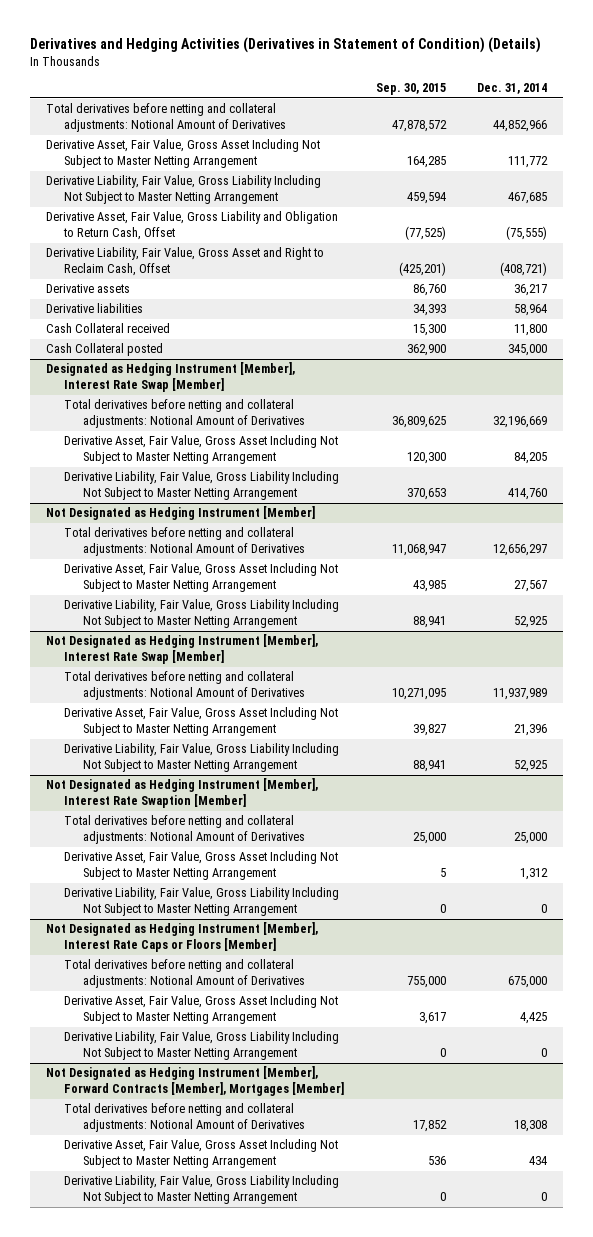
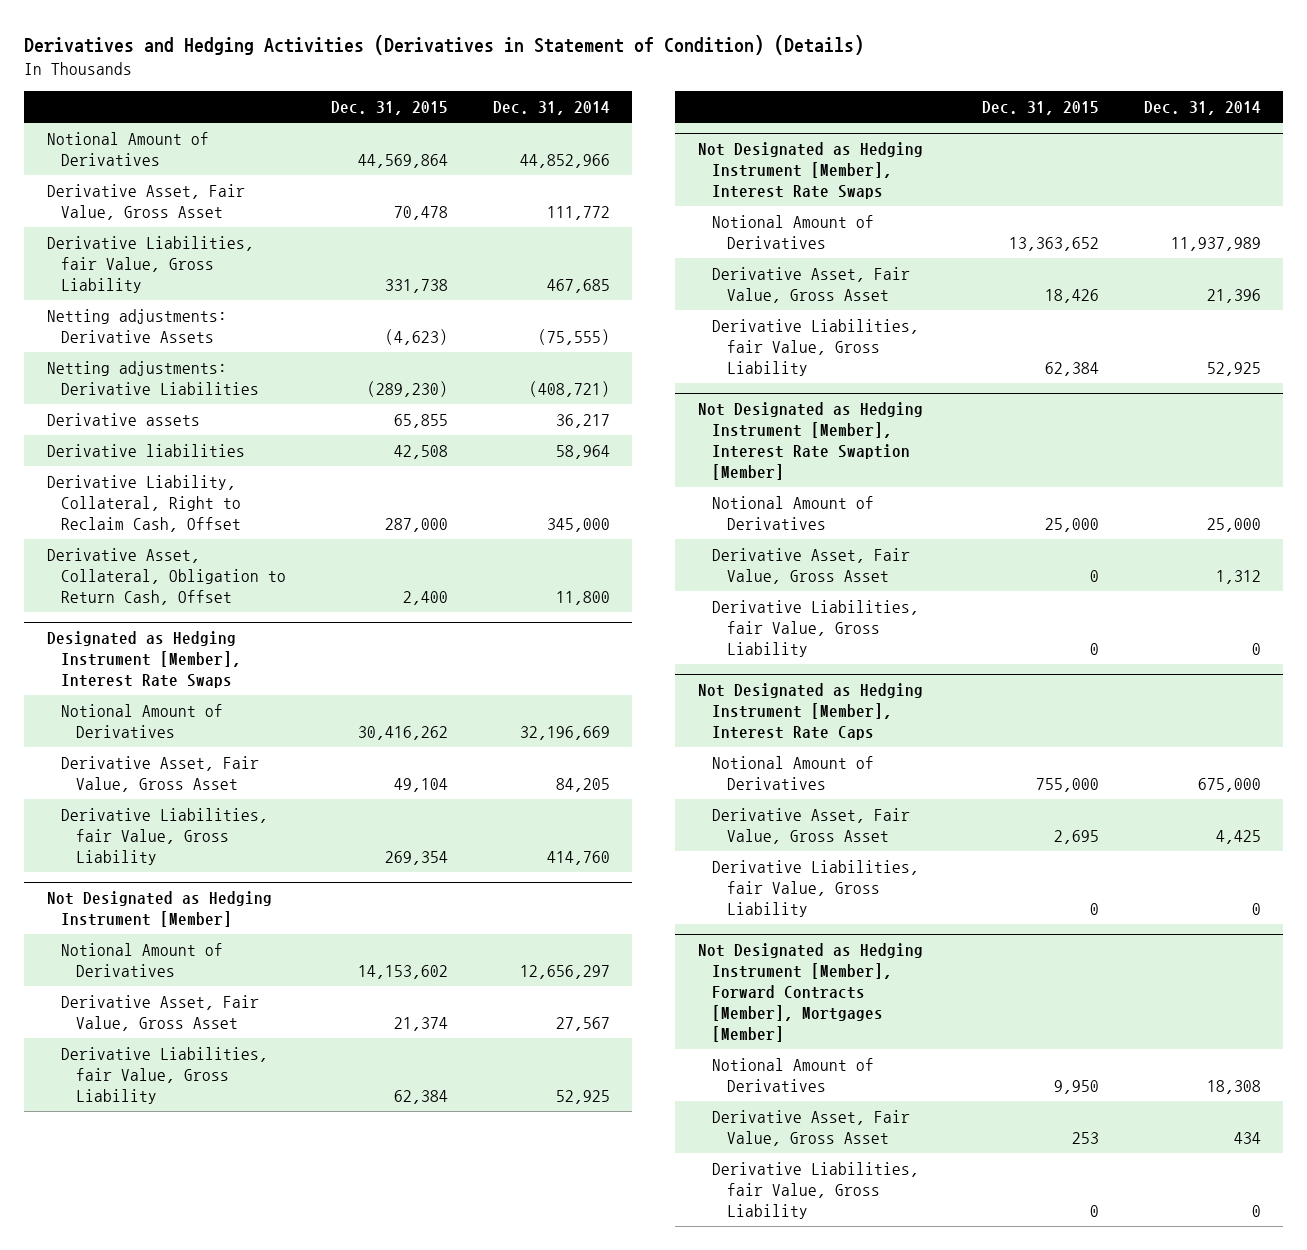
- | Sep. 30, 2015 | Dec. 31, 2014
+ | Dec. 31, 2015 | Dec. 31, 2014
- Total derivatives before netting and collateral adjustments: Notional Amount of Derivatives | 47,878,572 | 44,852,966
- Derivative Asset, Fair Value, Gross Asset Including Not Subject to Master Netting Arrangement | 164,285 | 111,772
- Derivative Liability, Fair Value, Gross Liability Including Not Subject to Master Netting Arrangement | 459,594 | 467,685
- Derivative Asset, Fair Value, Gross Liability and Obligation to Return Cash, Offset | (77,525) | (75,555)
- Derivative Liability, Fair Value, Gross Asset and Right to Reclaim Cash, Offset | (425,201) | (408,721)
+ Notional Amount of Derivatives | 44,569,864 | 44,852,966
+ Derivative Asset, Fair Value, Gross Asset | 70,478 | 111,772
+ Derivative Liabilities, fair Value, Gross Liability | 331,738 | 467,685
+ Netting adjustments: Derivative Assets | (4,623) | (75,555)
+ Netting adjustments: Derivative Liabilities | (289,230) | (408,721)
- Cash Collateral received | 15,300 | 11,800
- Cash Collateral posted | 362,900 | 345,000
- Designated as Hedging Instrument [Member], Interest Rate Swap [Member]
- Total derivatives before netting and collateral adjustments: Notional Amount of Derivatives | 36,809,625 | 32,196,669
- Derivative Asset, Fair Value, Gross Asset Including Not Subject to Master Netting Arrangement | 120,300 | 84,205
- Derivative Liability, Fair Value, Gross Liability Including Not Subject to Master Netting Arrangement | 370,653 | 414,760
+ Derivative Liability, Collateral, Right to Reclaim Cash, Offset | 287,000 | 345,000
+ Derivative Asset, Collateral, Obligation to Return Cash, Offset | 2,400 | 11,800
+ Designated as Hedging Instrument [Member], Interest Rate Swaps
+ Notional Amount of Derivatives | 30,416,262 | 32,196,669
+ Derivative Asset, Fair Value, Gross Asset | 49,104 | 84,205
+ Derivative Liabilities, fair Value, Gross Liability | 269,354 | 414,760
@ Not Designated as Hedging Instrument [Member]
- Total derivatives before netting and collateral adjustments: Notional Amount of Derivatives | 11,068,947 | 12,656,297
- Derivative Asset, Fair Value, Gross Asset Including Not Subject to Master Netting Arrangement | 43,985 | 27,567
- Derivative Liability, Fair Value, Gross Liability Including Not Subject to Master Netting Arrangement | 88,941 | 52,925
- Not Designated as Hedging Instrument [Member], Interest Rate Swap [Member]
- Total derivatives before netting and collateral adjustments: Notional Amount of Derivatives | 10,271,095 | 11,937,989
- Derivative Asset, Fair Value, Gross Asset Including Not Subject to Master Netting Arrangement | 39,827 | 21,396
- Derivative Liability, Fair Value, Gross Liability Including Not Subject to Master Netting Arrangement | 88,941 | 52,925
@ Not Designated as Hedging Instrument [Member]
+ Notional Amount of Derivatives | 14,153,602 | 12,656,297
+ Derivative Asset, Fair Value, Gross Asset | 21,374 | 27,567
+ Derivative Liabilities, fair Value, Gross Liability | 62,384 | 52,925
+ Not Designated as Hedging Instrument [Member], Interest Rate Swaps
+ Notional Amount of Derivatives | 13,363,652 | 11,937,989
+ Derivative Asset, Fair Value, Gross Asset | 18,426 | 21,396
+ Derivative Liabilities, fair Value, Gross Liability | 62,384 | 52,925
@ Not Designated as Hedging Instrument [Member], Interest Rate Swaption [Member]
- Total derivatives before netting and collateral adjustments: Notional Amount of Derivatives | 25,000 | 25,000
- Derivative Asset, Fair Value, Gross Asset Including Not Subject to Master Netting Arrangement | 5 | 1,312
- Derivative Liability, Fair Value, Gross Liability Including Not Subject to Master Netting Arrangement | 0 | 0
- Not Designated as Hedging Instrument [Member], Interest Rate Caps or Floors [Member]
- Total derivatives before netting and collateral adjustments: Notional Amount of Derivatives | 755,000 | 675,000
- Derivative Asset, Fair Value, Gross Asset Including Not Subject to Master Netting Arrangement | 3,617 | 4,425
- Derivative Liability, Fair Value, Gross Liability Including Not Subject to Master Netting Arrangement | 0 | 0
@ Not Designated as Hedging Instrument [Member], Interest Rate Swaption [Member]
+ Notional Amount of Derivatives | 25,000 | 25,000
+ Derivative Asset, Fair Value, Gross Asset | 0 | 1,312
+ Derivative Liabilities, fair Value, Gross Liability | 0 | 0
+ Not Designated as Hedging Instrument [Member], Interest Rate Caps
+ Notional Amount of Derivatives | 755,000 | 675,000
+ Derivative Asset, Fair Value, Gross Asset | 2,695 | 4,425
+ Derivative Liabilities, fair Value, Gross Liability | 0 | 0
@ Not Designated as Hedging Instrument [Member], Forward Contracts [Member], Mortgages [Member]
- Total derivatives before netting and collateral adjustments: Notional Amount of Derivatives | 17,852 | 18,308
- Derivative Asset, Fair Value, Gross Asset Including Not Subject to Master Netting Arrangement | 536 | 434
- Derivative Liability, Fair Value, Gross Liability Including Not Subject to Master Netting Arrangement | 0 | 0
+ Notional Amount of Derivatives | 9,950 | 18,308
+ Derivative Asset, Fair Value, Gross Asset | 253 | 434
+ Derivative Liabilities, fair Value, Gross Liability | 0 | 0

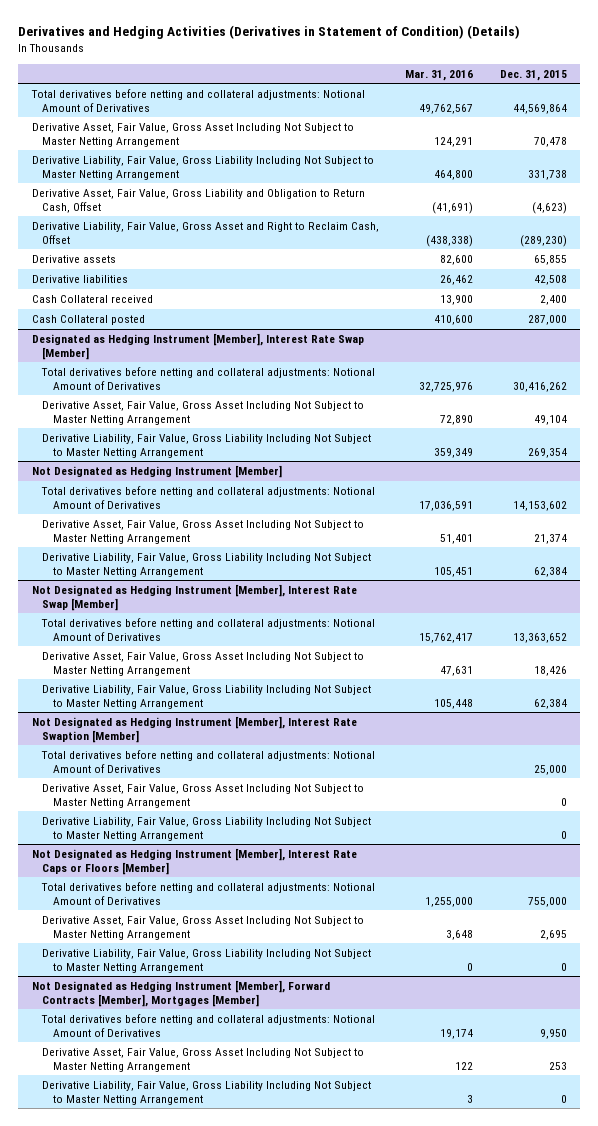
- | Dec. 31, 2015 | Dec. 31, 2014
+ | Mar. 31, 2016 | Dec. 31, 2015
- Notional Amount of Derivatives | 44,569,864 | 44,852,966
- Derivative Asset, Fair Value, Gross Asset | 70,478 | 111,772
- Derivative Liabilities, fair Value, Gross Liability | 331,738 | 467,685
- Netting adjustments: Derivative Assets | (4,623) | (75,555)
- Netting adjustments: Derivative Liabilities | (289,230) | (408,721)
+ Total derivatives before netting and collateral adjustments: Notional Amount of Derivatives | 49,762,567 | 44,569,864
+ Derivative Asset, Fair Value, Gross Asset Including Not Subject to Master Netting Arrangement | 124,291 | 70,478
+ Derivative Liability, Fair Value, Gross Liability Including Not Subject to Master Netting Arrangement | 464,800 | 331,738
+ Derivative Asset, Fair Value, Gross Liability and Obligation to Return Cash, Offset | (41,691) | (4,623)
+ Derivative Liability, Fair Value, Gross Asset and Right to Reclaim Cash, Offset | (438,338) | (289,230)
- Derivative Liability, Collateral, Right to Reclaim Cash, Offset | 287,000 | 345,000
- Derivative Asset, Collateral, Obligation to Return Cash, Offset | 2,400 | 11,800
- Designated as Hedging Instrument [Member], Interest Rate Swaps
- Notional Amount of Derivatives | 30,416,262 | 32,196,669
- Derivative Asset, Fair Value, Gross Asset | 49,104 | 84,205
- Derivative Liabilities, fair Value, Gross Liability | 269,354 | 414,760
+ Cash Collateral received | 13,900 | 2,400
+ Cash Collateral posted | 410,600 | 287,000
+ Designated as Hedging Instrument [Member], Interest Rate Swap [Member]
+ Total derivatives before netting and collateral adjustments: Notional Amount of Derivatives | 32,725,976 | 30,416,262
+ Derivative Asset, Fair Value, Gross Asset Including Not Subject to Master Netting Arrangement | 72,890 | 49,104
+ Derivative Liability, Fair Value, Gross Liability Including Not Subject to Master Netting Arrangement | 359,349 | 269,354
@ Not Designated as Hedging Instrument [Member]
- Notional Amount of Derivatives | 14,153,602 | 12,656,297
- Derivative Asset, Fair Value, Gross Asset | 21,374 | 27,567
- Derivative Liabilities, fair Value, Gross Liability | 62,384 | 52,925
- Not Designated as Hedging Instrument [Member], Interest Rate Swaps
- Notional Amount of Derivatives | 13,363,652 | 11,937,989
- Derivative Asset, Fair Value, Gross Asset | 18,426 | 21,396
- Derivative Liabilities, fair Value, Gross Liability | 62,384 | 52,925
@ Not Designated as Hedging Instrument [Member]
+ Total derivatives before netting and collateral adjustments: Notional Amount of Derivatives | 17,036,591 | 14,153,602
+ Derivative Asset, Fair Value, Gross Asset Including Not Subject to Master Netting Arrangement | 51,401 | 21,374
+ Derivative Liability, Fair Value, Gross Liability Including Not Subject to Master Netting Arrangement | 105,451 | 62,384
+ Not Designated as Hedging Instrument [Member], Interest Rate Swap [Member]
+ Total derivatives before netting and collateral adjustments: Notional Amount of Derivatives | 15,762,417 | 13,363,652
+ Derivative Asset, Fair Value, Gross Asset Including Not Subject to Master Netting Arrangement | 47,631 | 18,426
+ Derivative Liability, Fair Value, Gross Liability Including Not Subject to Master Netting Arrangement | 105,448 | 62,384
@ Not Designated as Hedging Instrument [Member], Interest Rate Swaption [Member]
- Notional Amount of Derivatives | 25,000 | 25,000
- Derivative Asset, Fair Value, Gross Asset | 0 | 1,312
- Derivative Liabilities, fair Value, Gross Liability | 0 | 0
- Not Designated as Hedging Instrument [Member], Interest Rate Caps
- Notional Amount of Derivatives | 755,000 | 675,000
- Derivative Asset, Fair Value, Gross Asset | 2,695 | 4,425
- Derivative Liabilities, fair Value, Gross Liability | 0 | 0
@ Not Designated as Hedging Instrument [Member], Interest Rate Swaption [Member]
+ Total derivatives before netting and collateral adjustments: Notional Amount of Derivatives | | 25,000
+ Derivative Asset, Fair Value, Gross Asset Including Not Subject to Master Netting Arrangement | | 0
+ Derivative Liability, Fair Value, Gross Liability Including Not Subject to Master Netting Arrangement | | 0
+ Not Designated as Hedging Instrument [Member], Interest Rate Caps or Floors [Member]
+ Total derivatives before netting and collateral adjustments: Notional Amount of Derivatives | 1,255,000 | 755,000
+ Derivative Asset, Fair Value, Gross Asset Including Not Subject to Master Netting Arrangement | 3,648 | 2,695
+ Derivative Liability, Fair Value, Gross Liability Including Not Subject to Master Netting Arrangement | 0 | 0
@ Not Designated as Hedging Instrument [Member], Forward Contracts [Member], Mortgages [Member]
- Notional Amount of Derivatives | 9,950 | 18,308
- Derivative Asset, Fair Value, Gross Asset | 253 | 434
- Derivative Liabilities, fair Value, Gross Liability | 0 | 0
+ Total derivatives before netting and collateral adjustments: Notional Amount of Derivatives | 19,174 | 9,950
+ Derivative Asset, Fair Value, Gross Asset Including Not Subject to Master Netting Arrangement | 122 | 253
+ Derivative Liability, Fair Value, Gross Liability Including Not Subject to Master Netting Arrangement | 3 | 0

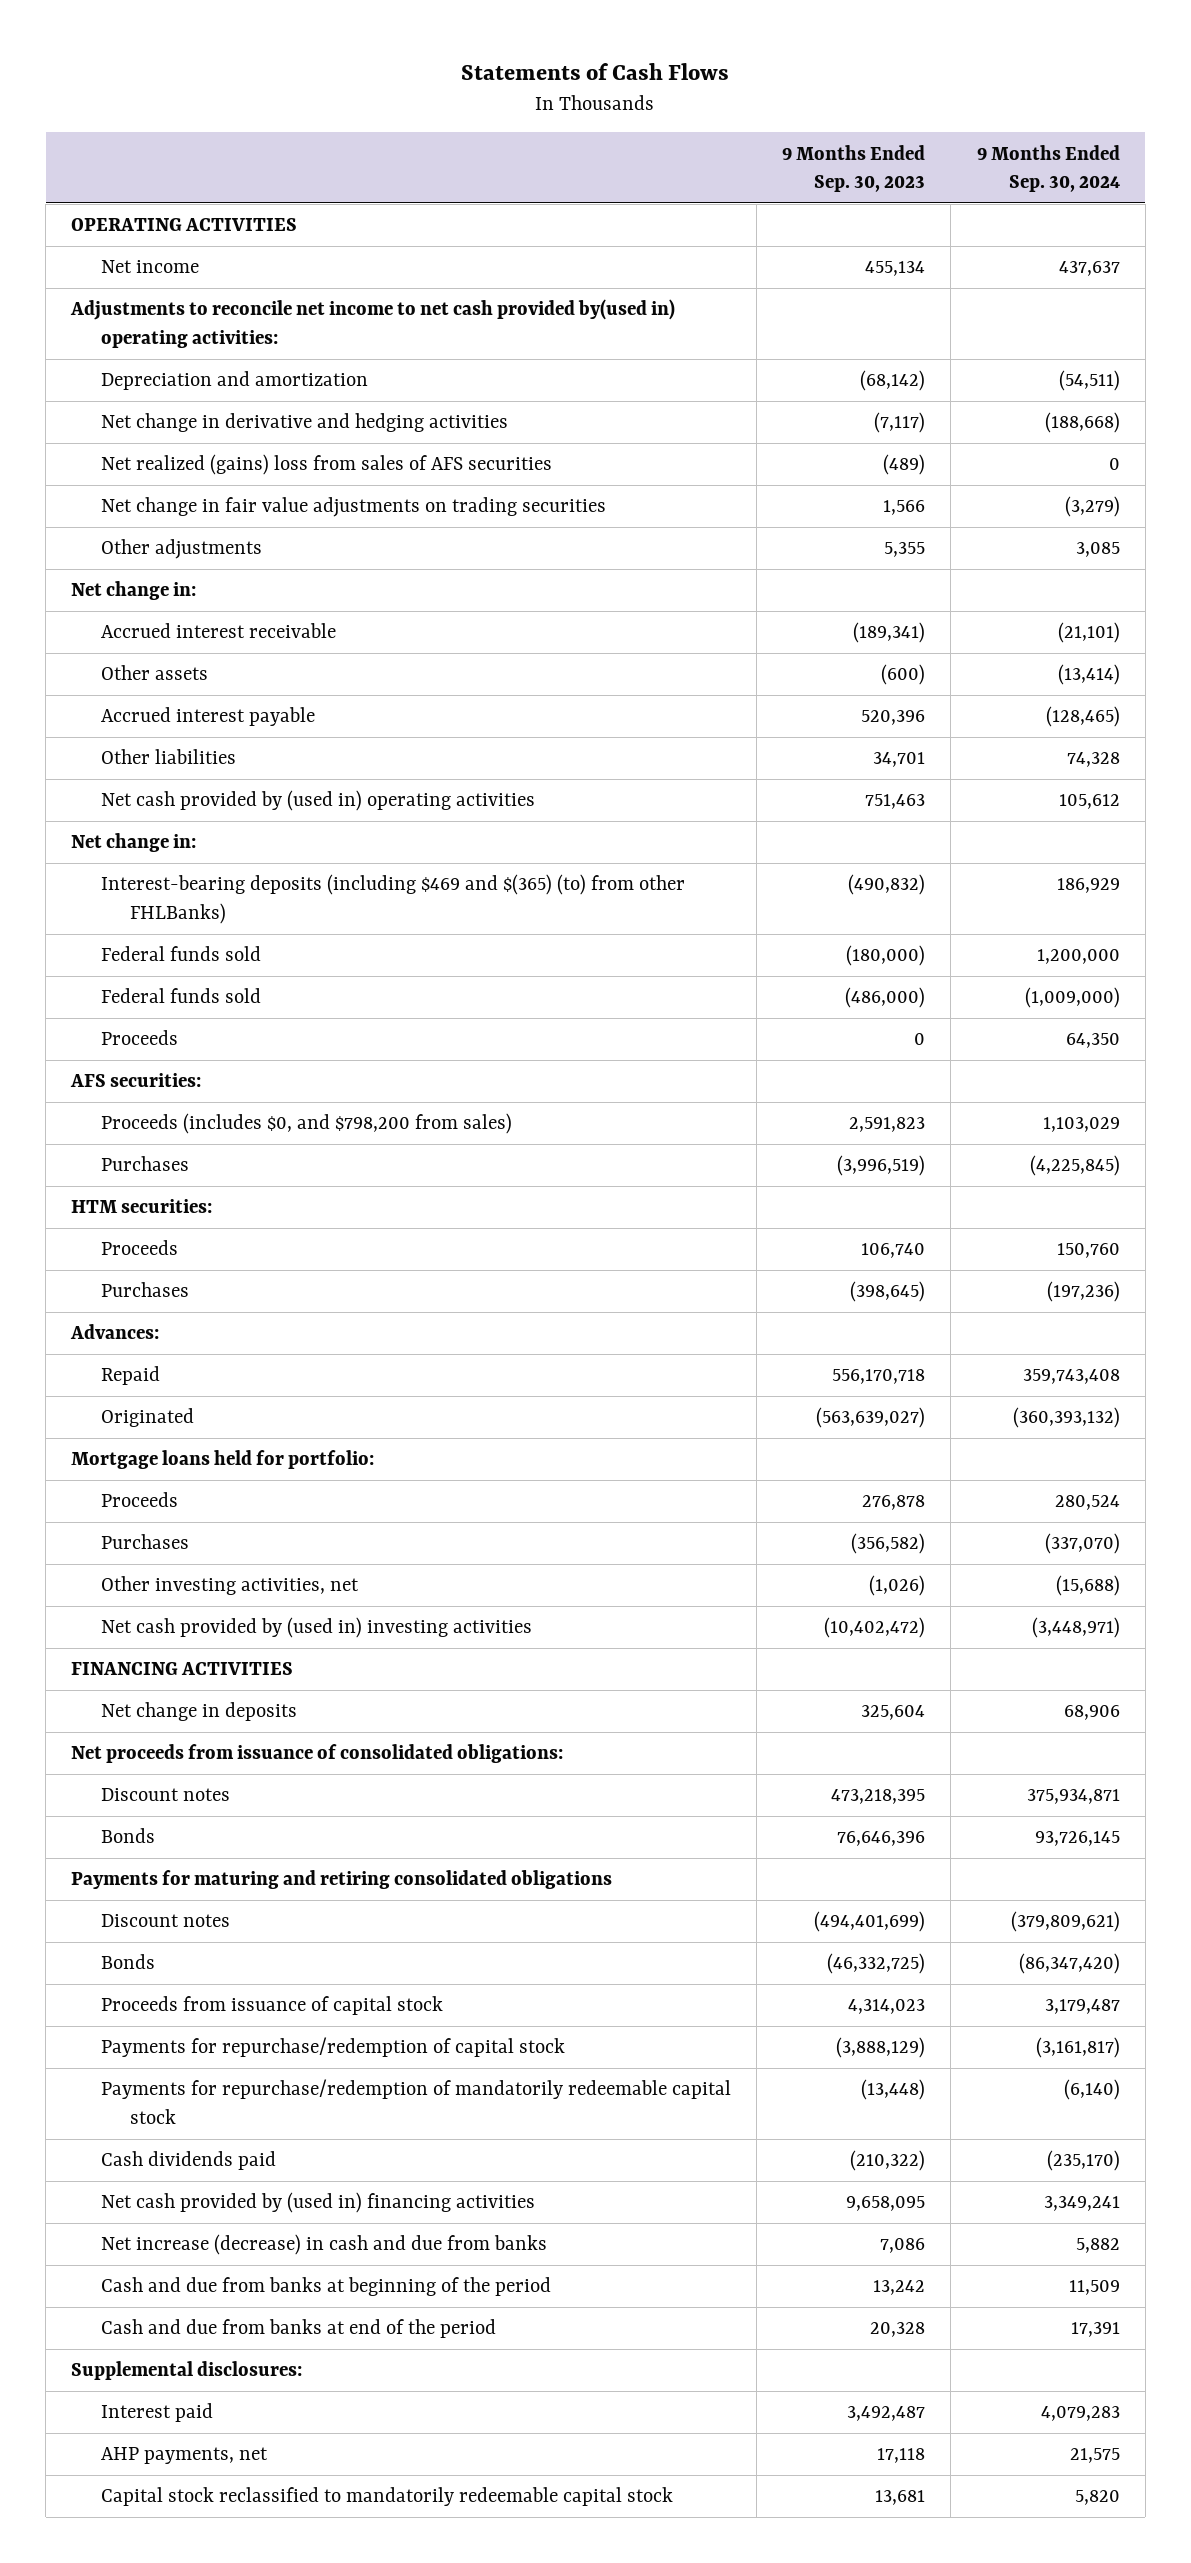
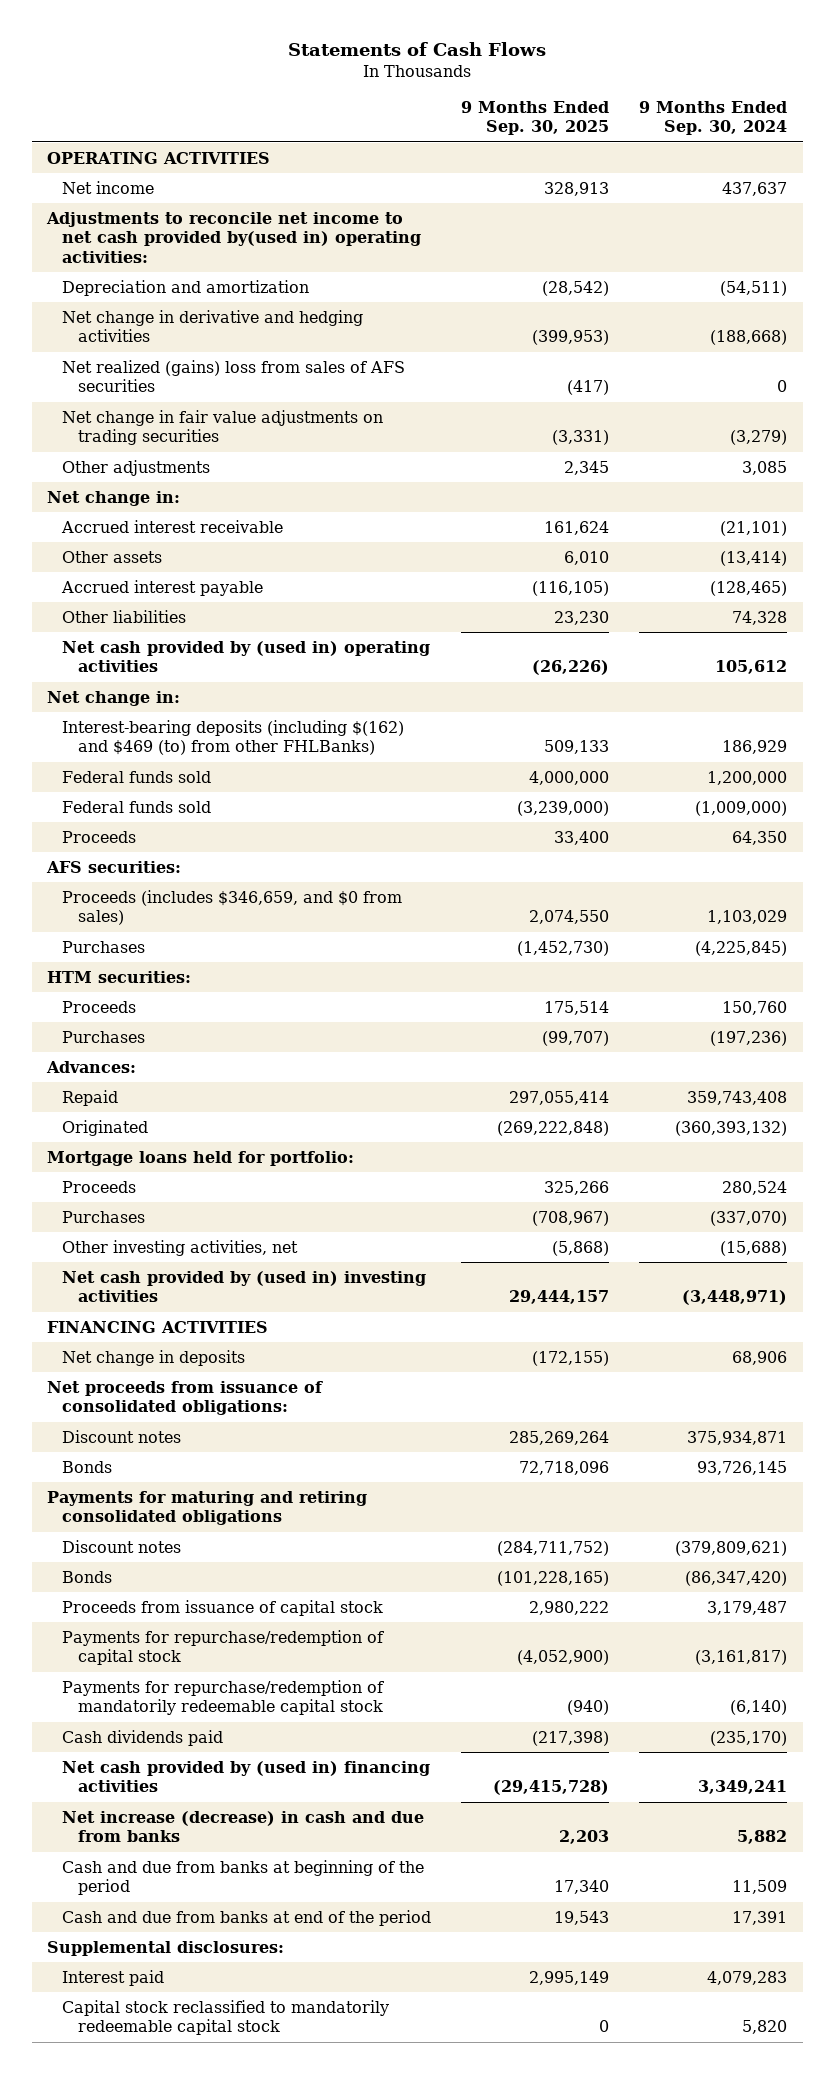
- | 9 Months Ended Sep. 30, 2023 | 9 Months Ended Sep. 30, 2024
+ | 9 Months Ended Sep. 30, 2025 | 9 Months Ended Sep. 30, 2024
- Interest-bearing deposits (including $469 and $(365) (to) from other FHLBanks) | (490,832) | 186,929
+ Interest-bearing deposits (including $(162) and $469 (to) from other FHLBanks) | 509,133 | 186,929
- Proceeds (includes $0, and $798,200 from sales) | 2,591,823 | 1,103,029
+ Proceeds (includes $346,659, and $0 from sales) | 2,074,550 | 1,103,029
- AHP payments, net | 17,118 | 21,575

